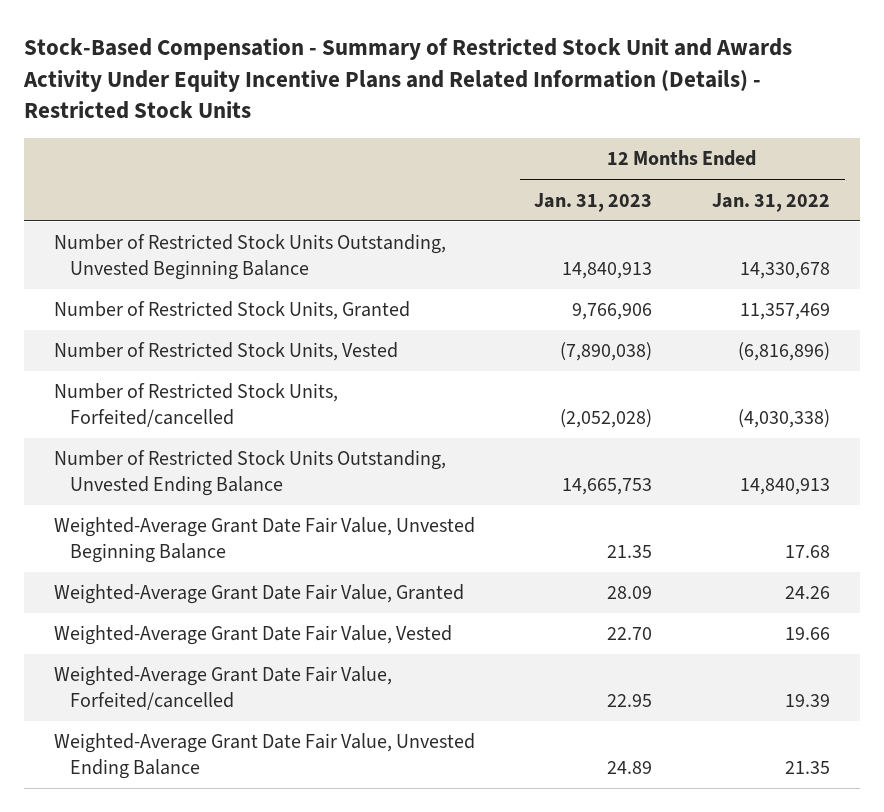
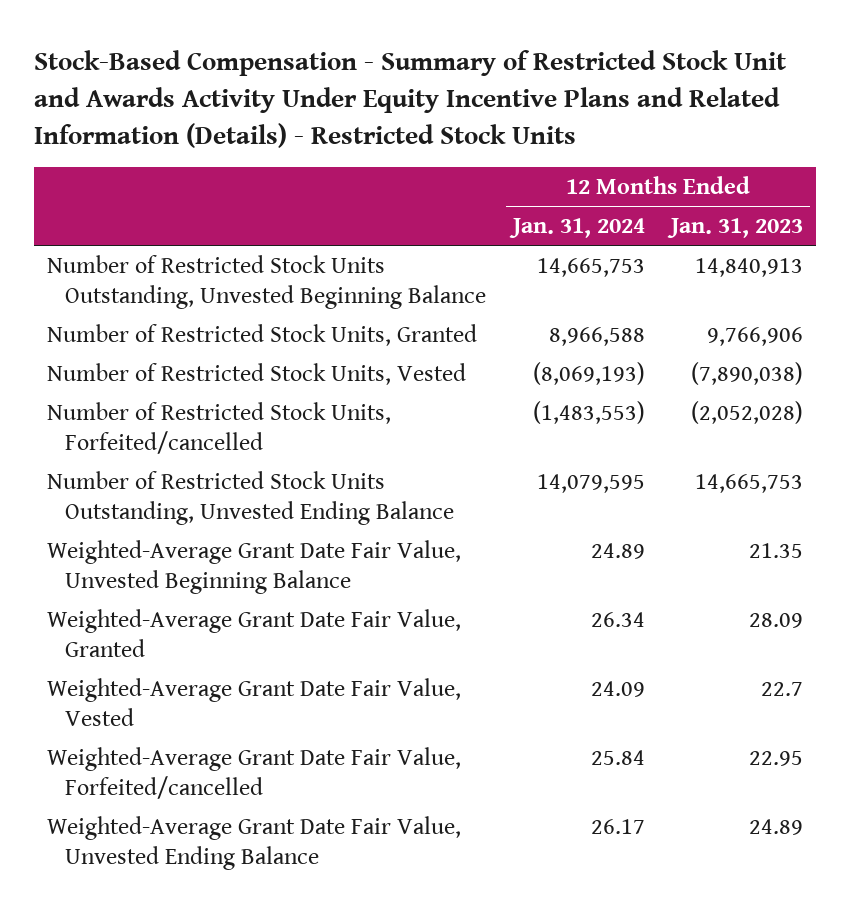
- | 12 Months Ended Jan. 31, 2023 | 12 Months Ended Jan. 31, 2022
+ | 12 Months Ended Jan. 31, 2024 | 12 Months Ended Jan. 31, 2023
- Weighted-Average Grant Date Fair Value, Vested | 22.70 | 19.66
+ Weighted-Average Grant Date Fair Value, Vested | 24.09 | 22.7

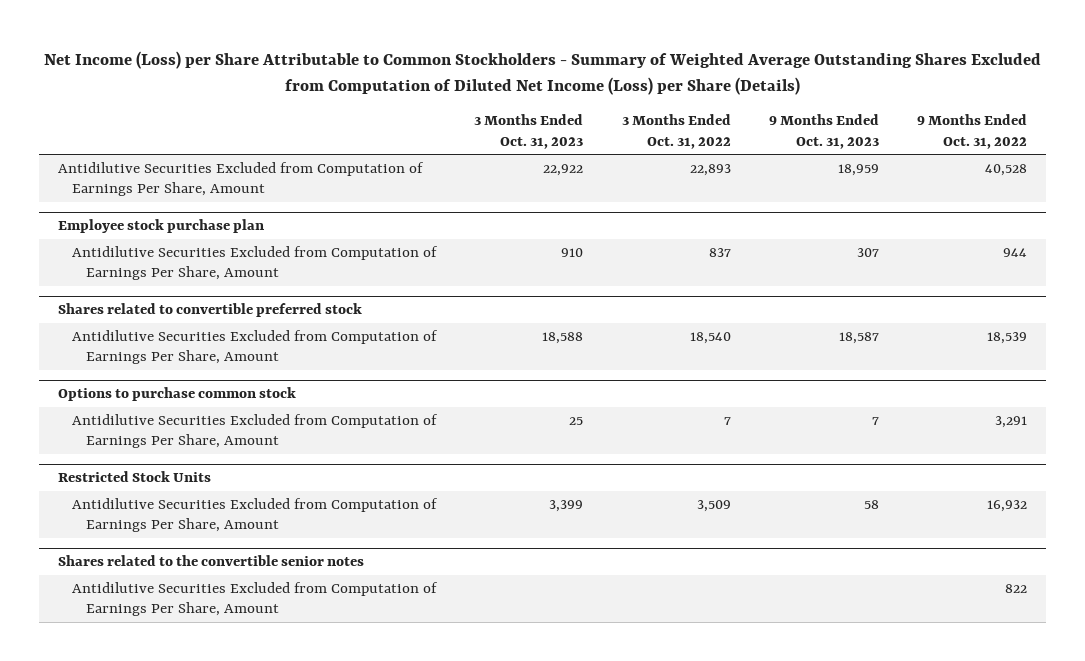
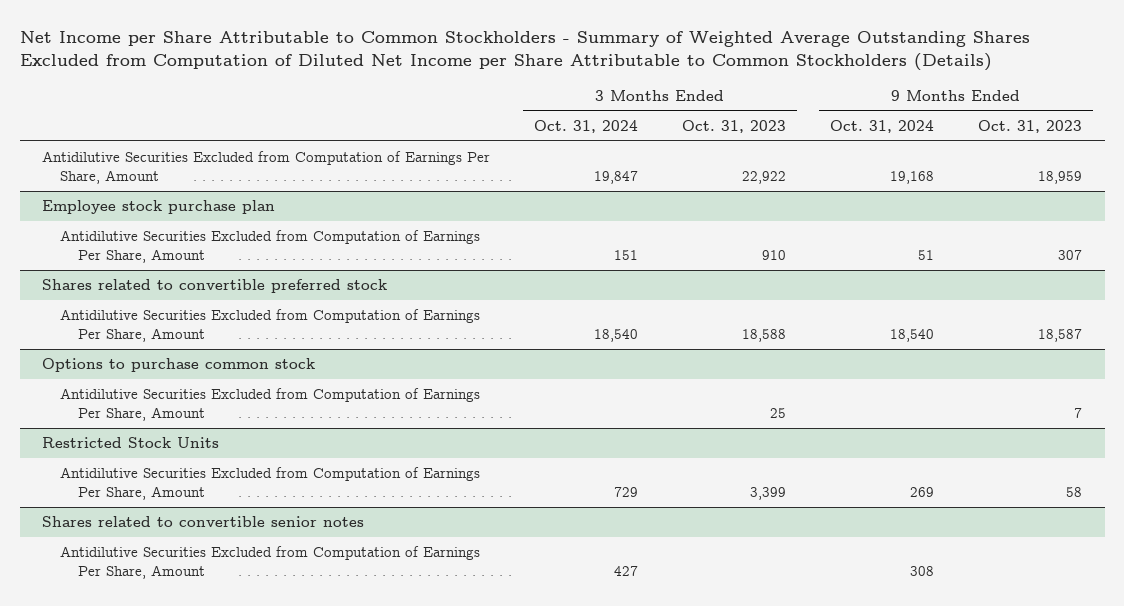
- Net Income (Loss) per Share Attributable to Common Stockholders - Summary of Weighted Average Outstanding Shares Excluded from Computation of Diluted Net Income (Loss) per Share (Details)
+ Net Income per Share Attributable to Common Stockholders - Summary of Weighted Average Outstanding Shares Excluded from Computation of Diluted Net Income per Share Attributable to Common Stockholders (Details)
- | 3 Months Ended Oct. 31, 2023 | 3 Months Ended Oct. 31, 2022 | 9 Months Ended Oct. 31, 2023 | 9 Months Ended Oct. 31, 2022
+ | 3 Months Ended Oct. 31, 2024 | 3 Months Ended Oct. 31, 2023 | 9 Months Ended Oct. 31, 2024 | 9 Months Ended Oct. 31, 2023
- Shares related to the convertible senior notes
+ Shares related to convertible senior notes

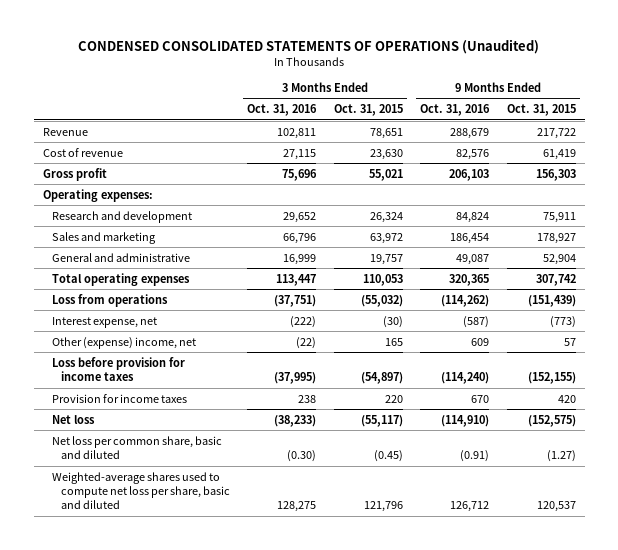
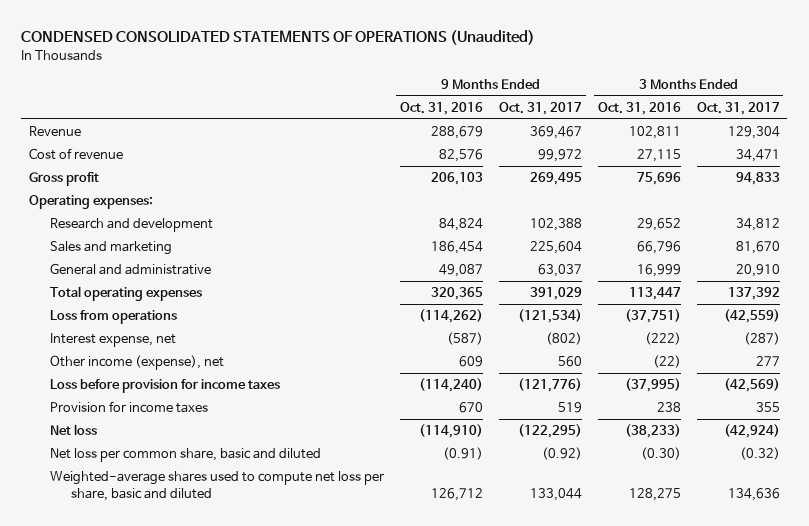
- | 3 Months Ended Oct. 31, 2016 | 3 Months Ended Oct. 31, 2015 | 9 Months Ended Oct. 31, 2016 | 9 Months Ended Oct. 31, 2015
+ | 9 Months Ended Oct. 31, 2016 | 9 Months Ended Oct. 31, 2017 | 3 Months Ended Oct. 31, 2016 | 3 Months Ended Oct. 31, 2017
- Other (expense) income, net | (22) | 165 | 609 | 57
+ Other income (expense), net | 609 | 560 | (22) | 277

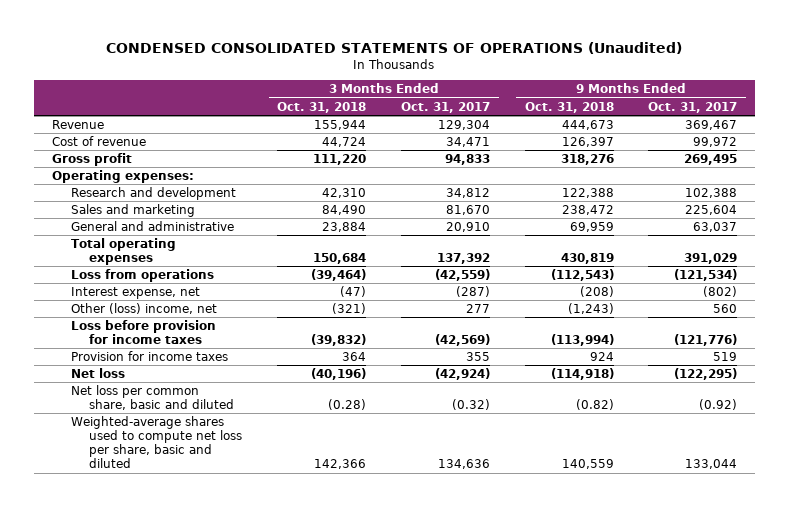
- | 9 Months Ended Oct. 31, 2016 | 9 Months Ended Oct. 31, 2017 | 3 Months Ended Oct. 31, 2016 | 3 Months Ended Oct. 31, 2017
+ | 3 Months Ended Oct. 31, 2018 | 3 Months Ended Oct. 31, 2017 | 9 Months Ended Oct. 31, 2018 | 9 Months Ended Oct. 31, 2017
- Other income (expense), net | 609 | 560 | (22) | 277
+ Other (loss) income, net | (321) | 277 | (1,243) | 560

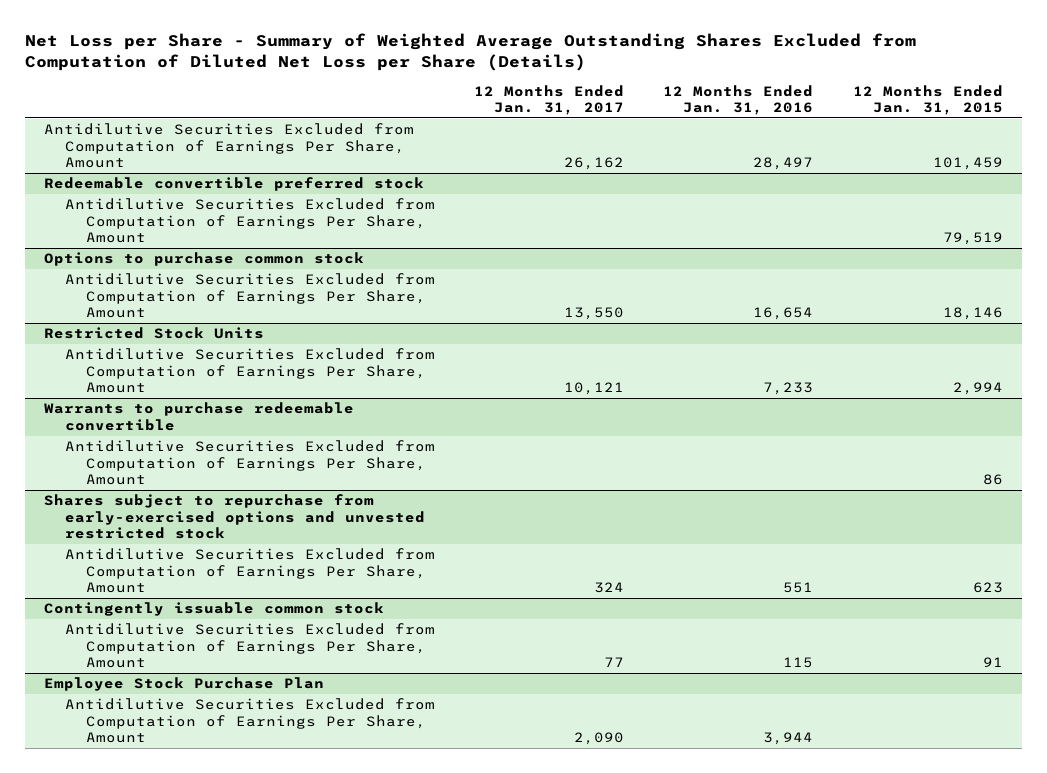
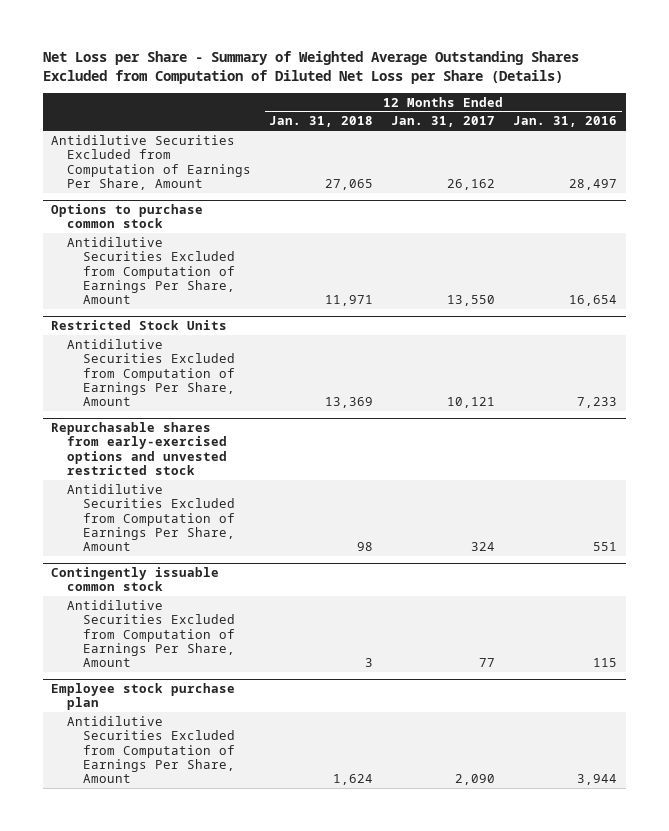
- | 12 Months Ended Jan. 31, 2017 | 12 Months Ended Jan. 31, 2016 | 12 Months Ended Jan. 31, 2015
+ | 12 Months Ended Jan. 31, 2018 | 12 Months Ended Jan. 31, 2017 | 12 Months Ended Jan. 31, 2016
- Redeemable convertible preferred stock
- Antidilutive Securities Excluded from Computation of Earnings Per Share, Amount | | | 79,519
- Warrants to purchase redeemable convertible
- Antidilutive Securities Excluded from Computation of Earnings Per Share, Amount | | | 86
- Shares subject to repurchase from early-exercised options and unvested restricted stock
+ Repurchasable shares from early-exercised options and unvested restricted stock
- Employee Stock Purchase Plan
+ Employee stock purchase plan

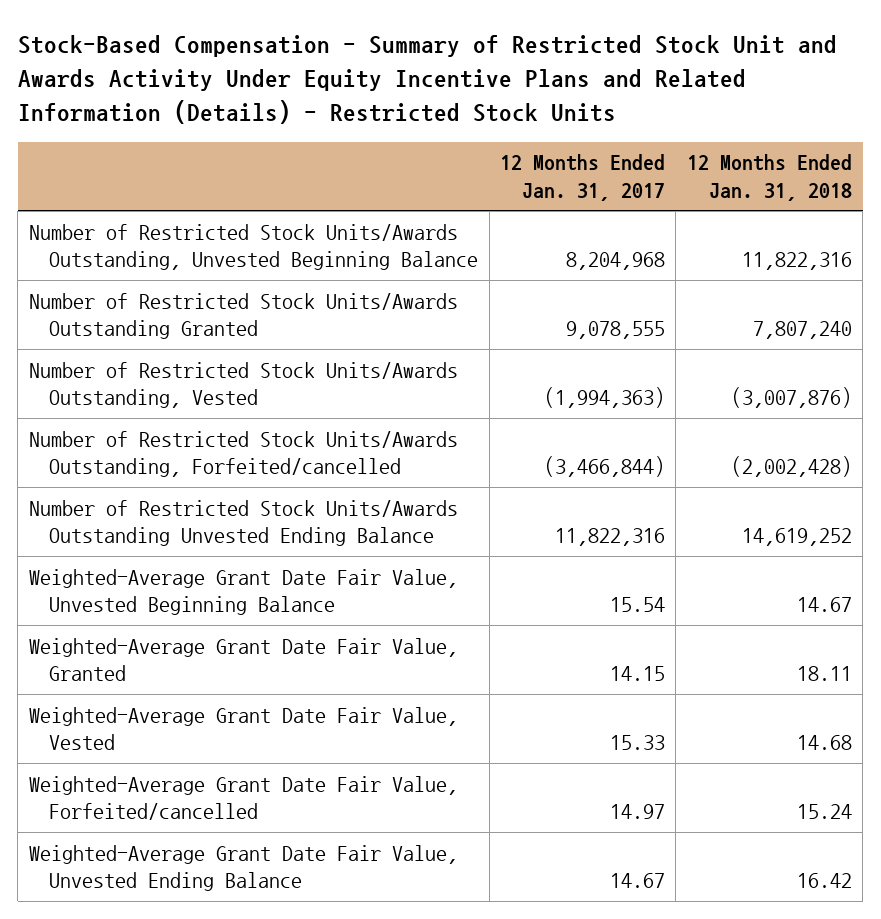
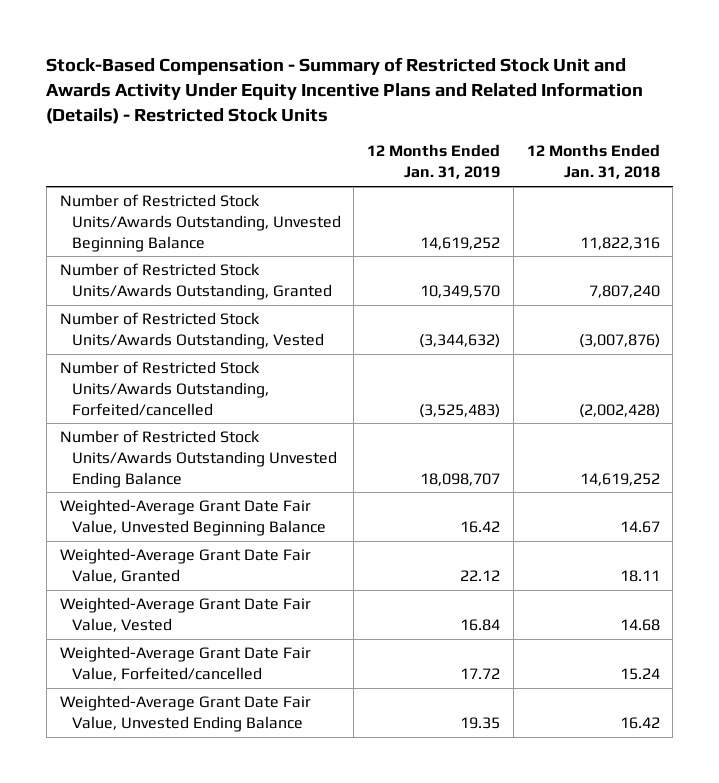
- | 12 Months Ended Jan. 31, 2017 | 12 Months Ended Jan. 31, 2018
+ | 12 Months Ended Jan. 31, 2019 | 12 Months Ended Jan. 31, 2018
- Number of Restricted Stock Units/Awards Outstanding Granted | 9,078,555 | 7,807,240
+ Number of Restricted Stock Units/Awards Outstanding, Granted | 10,349,570 | 7,807,240

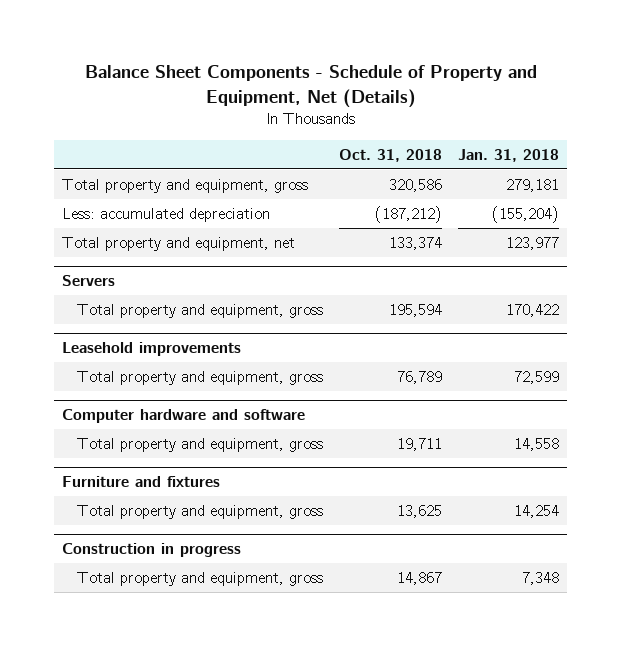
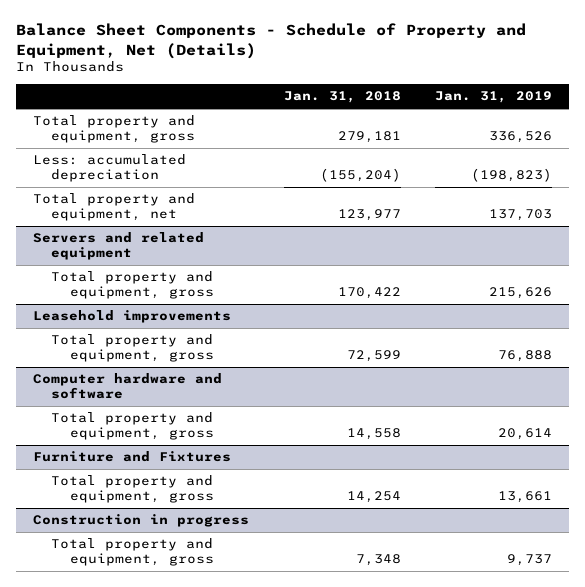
- | Oct. 31, 2018 | Jan. 31, 2018
+ | Jan. 31, 2018 | Jan. 31, 2019
- Servers
+ Servers and related equipment
- Furniture and fixtures
+ Furniture and Fixtures

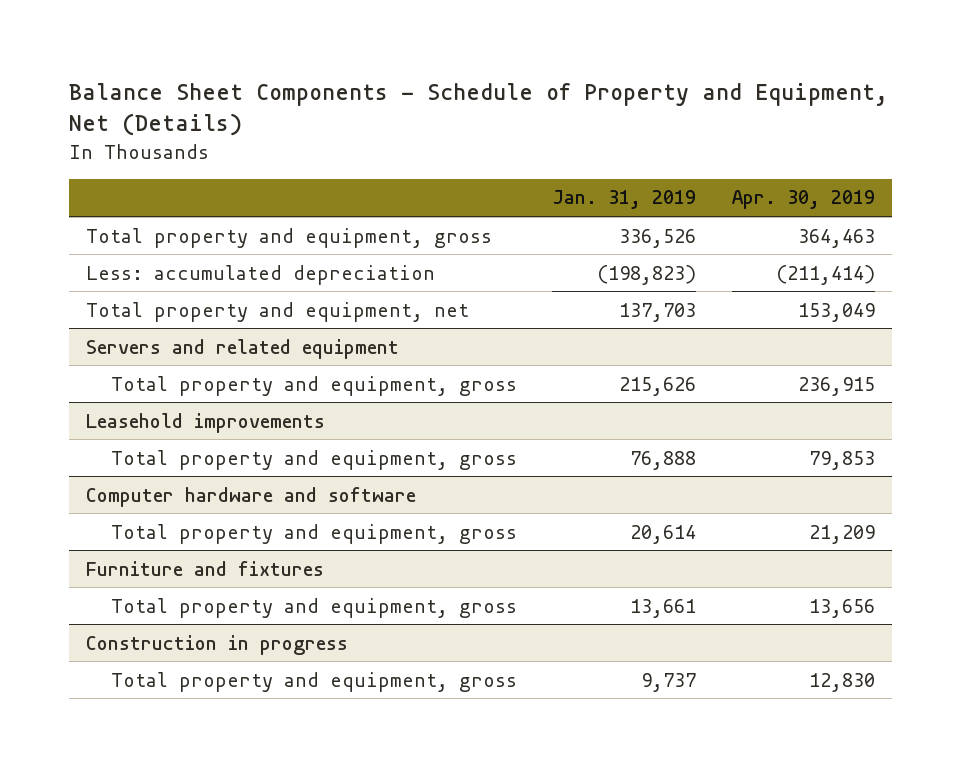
- | Jan. 31, 2018 | Jan. 31, 2019
+ | Jan. 31, 2019 | Apr. 30, 2019
- Furniture and Fixtures
+ Furniture and fixtures

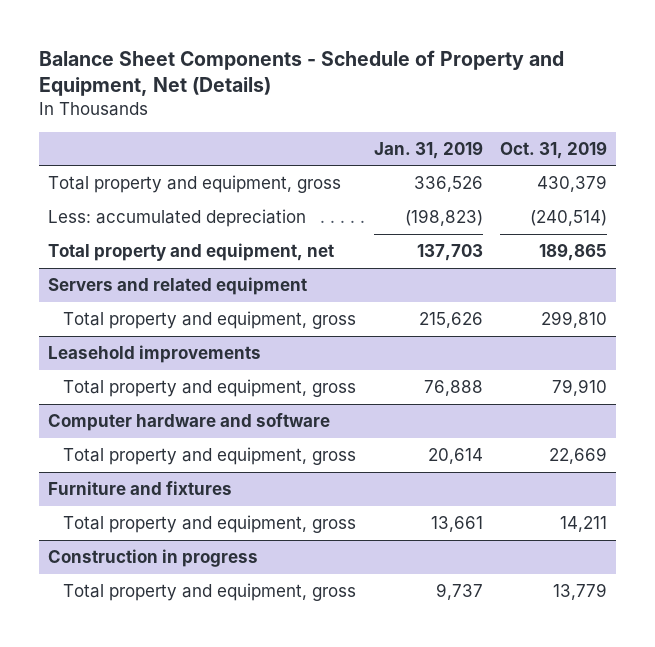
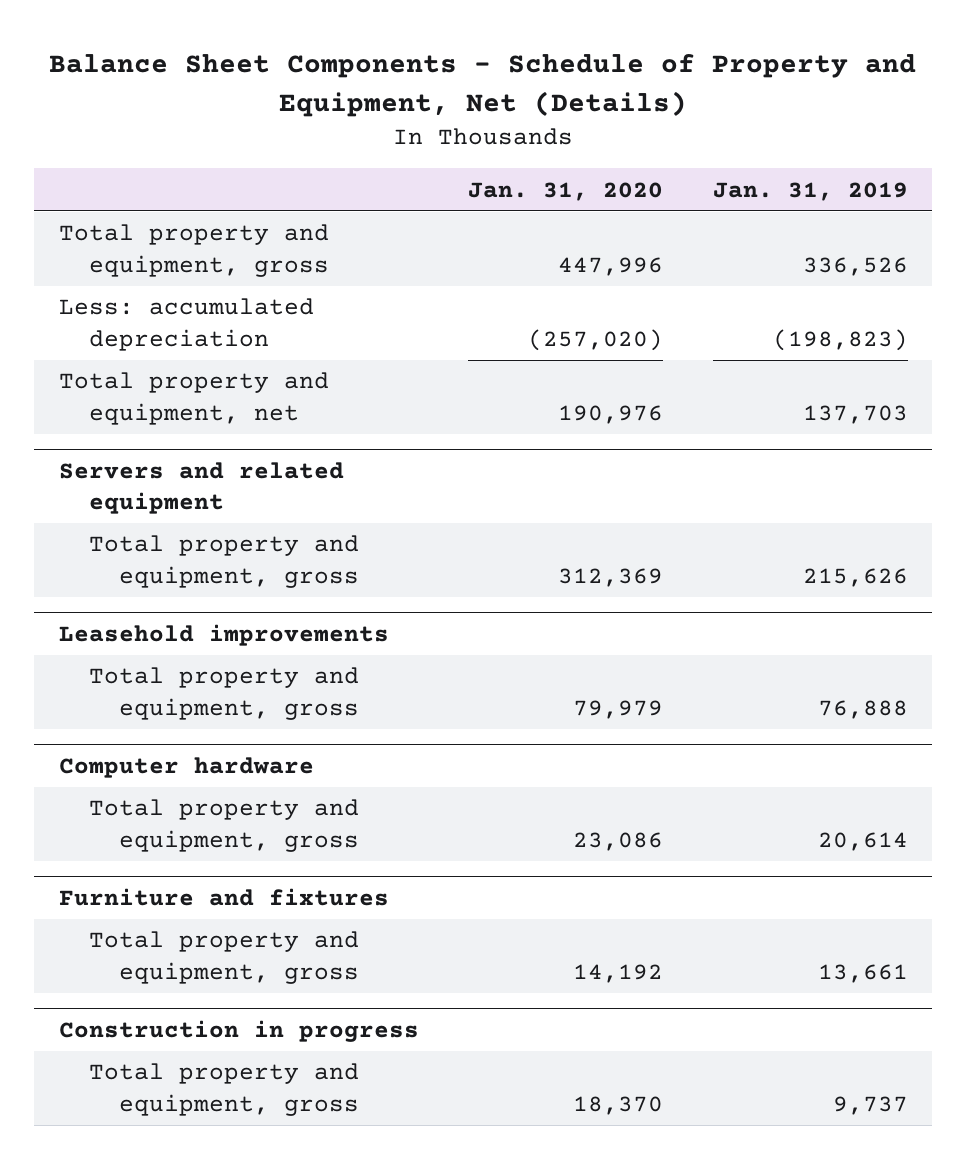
- | Jan. 31, 2019 | Oct. 31, 2019
+ | Jan. 31, 2020 | Jan. 31, 2019
- Computer hardware and software
+ Computer hardware

